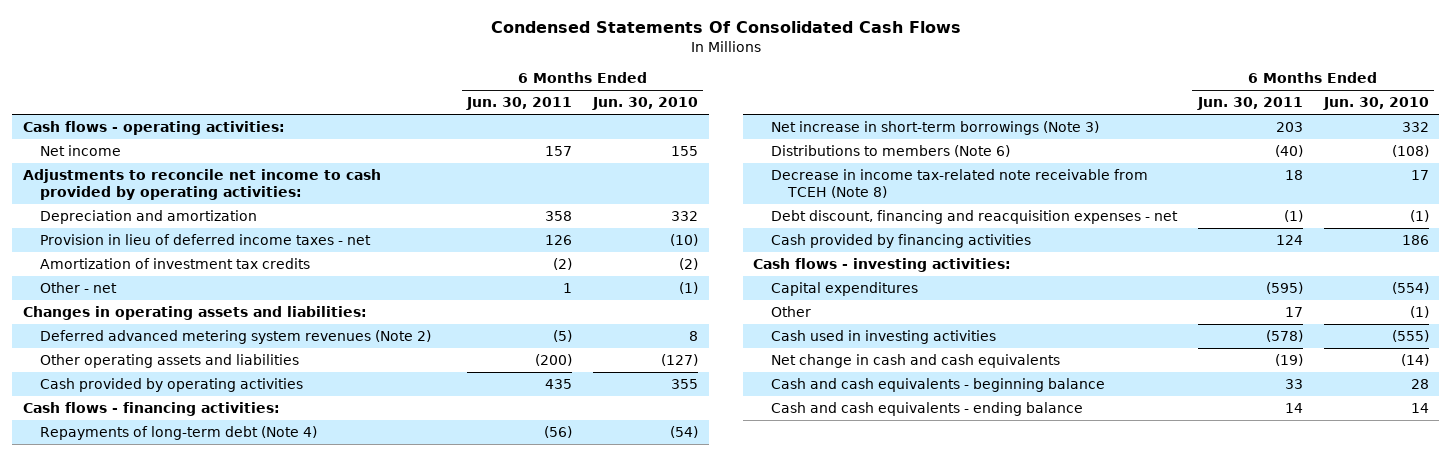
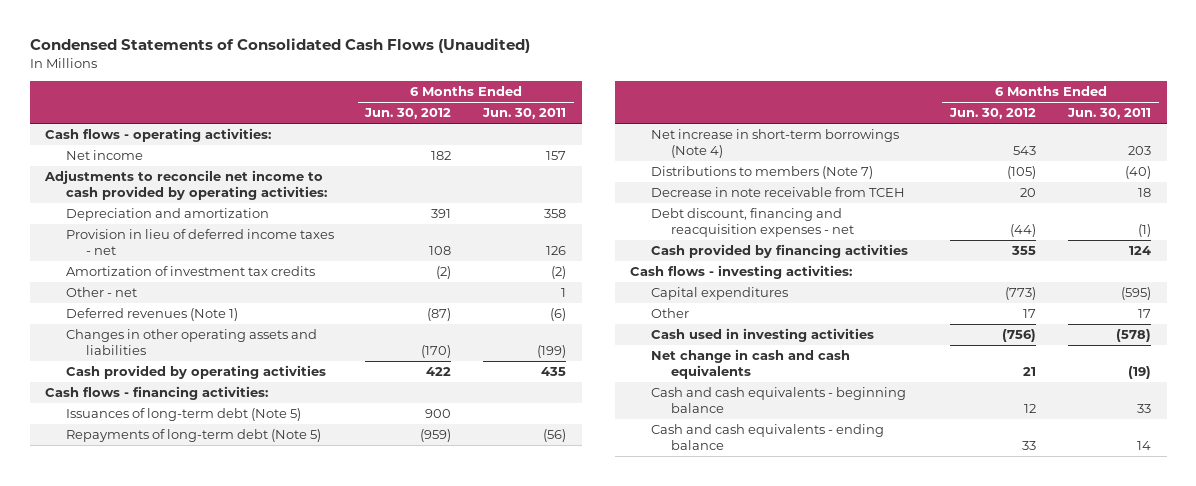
- Condensed Statements Of Consolidated Cash Flows
+ Condensed Statements of Consolidated Cash Flows (Unaudited)
- | 6 Months Ended Jun. 30, 2011 | 6 Months Ended Jun. 30, 2010
+ | 6 Months Ended Jun. 30, 2012 | 6 Months Ended Jun. 30, 2011
- Changes in operating assets and liabilities:
- Deferred advanced metering system revenues (Note 2) | (5) | 8
- Other operating assets and liabilities | (200) | (127)
+ Deferred revenues (Note 1) | (87) | (6)
+ Changes in other operating assets and liabilities | (170) | (199)
- Repayments of long-term debt (Note 4) | (56) | (54)
- Net increase in short-term borrowings (Note 3) | 203 | 332
- Distributions to members (Note 6) | (40) | (108)
- Decrease in income tax-related note receivable from TCEH (Note 8) | 18 | 17
+ Issuances of long-term debt (Note 5) | 900 |
+ Repayments of long-term debt (Note 5) | (959) | (56)
+ Net increase in short-term borrowings (Note 4) | 543 | 203
+ Distributions to members (Note 7) | (105) | (40)
+ Decrease in note receivable from TCEH | 20 | 18

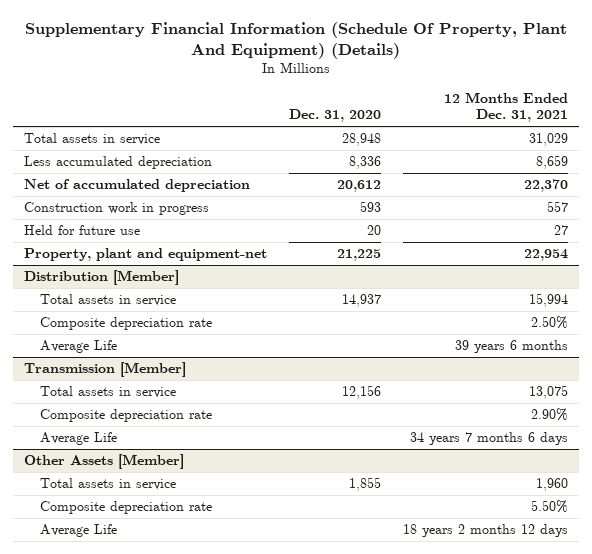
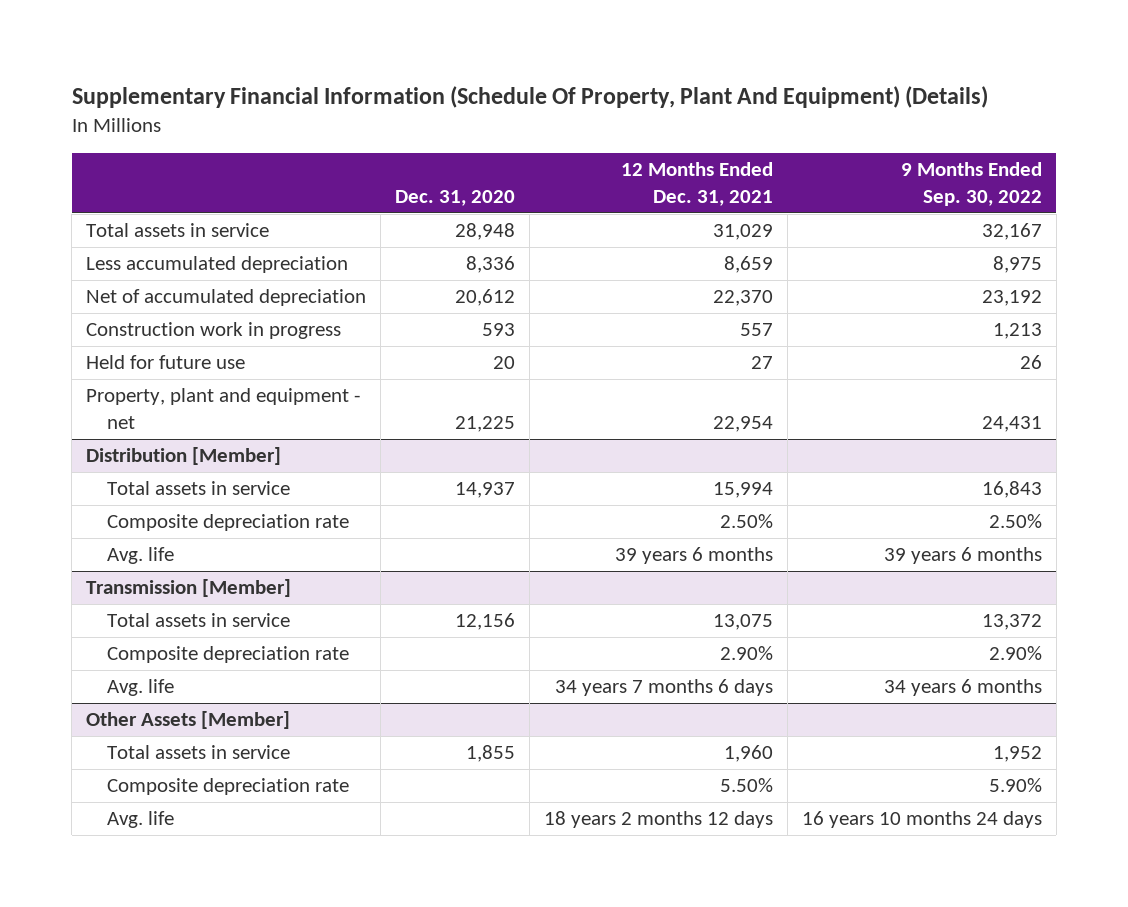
- | Dec. 31, 2020 | 12 Months Ended Dec. 31, 2021
+ | Dec. 31, 2020 | 12 Months Ended Dec. 31, 2021 | 9 Months Ended Sep. 30, 2022
- Property, plant and equipment-net | 21,225 | 22,954
+ Property, plant and equipment - net | 21,225 | 22,954 | 24,431
@ Distribution [Member]
- Average Life | | 39 years 6 months
+ Avg. life | | 39 years 6 months | 39 years 6 months
@ Transmission [Member]
- Average Life | | 34 years 7 months 6 days
+ Avg. life | | 34 years 7 months 6 days | 34 years 6 months
@ Other Assets [Member]
- Average Life | | 18 years 2 months 12 days
+ Avg. life | | 18 years 2 months 12 days | 16 years 10 months 24 days

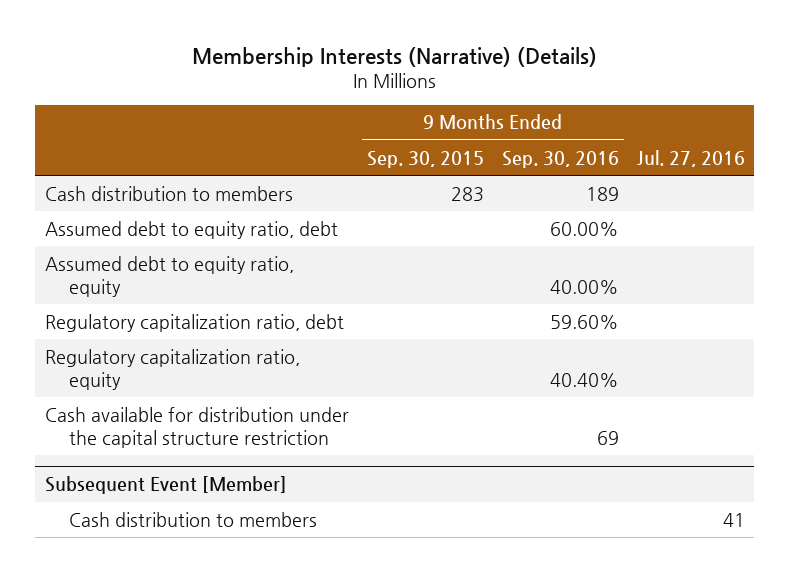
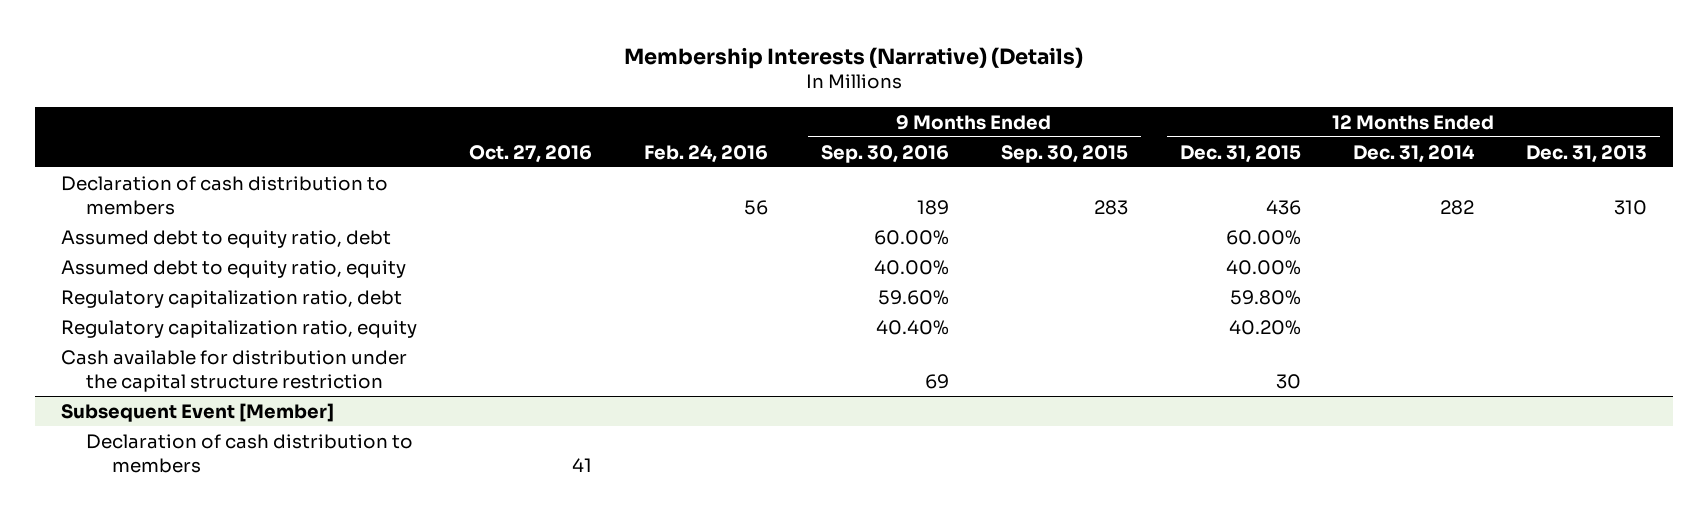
- | 9 Months Ended Sep. 30, 2015 | 9 Months Ended Sep. 30, 2016 | Jul. 27, 2016
+ | Oct. 27, 2016 | Feb. 24, 2016 | 9 Months Ended Sep. 30, 2016 | 9 Months Ended Sep. 30, 2015 | 12 Months Ended Dec. 31, 2015 | 12 Months Ended Dec. 31, 2014 | 12 Months Ended Dec. 31, 2013
- Cash distribution to members | 283 | 189 |
+ Declaration of cash distribution to members | | 56 | 189 | 283 | 436 | 282 | 310
@ Subsequent Event [Member]
- Cash distribution to members | | | 41
+ Declaration of cash distribution to members | 41 | | | | | |

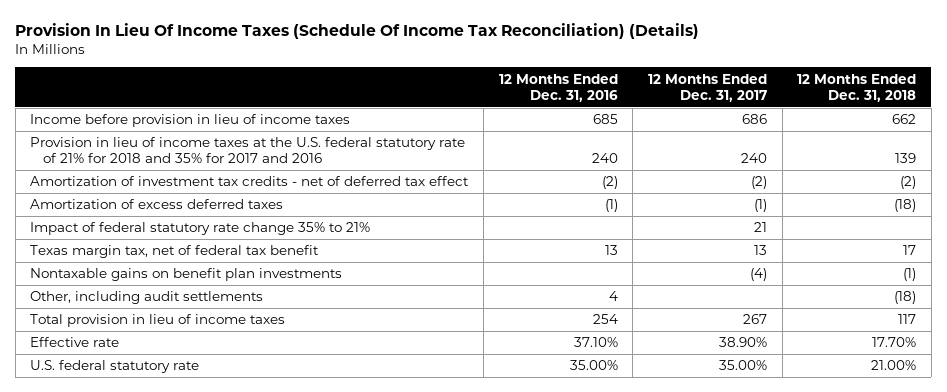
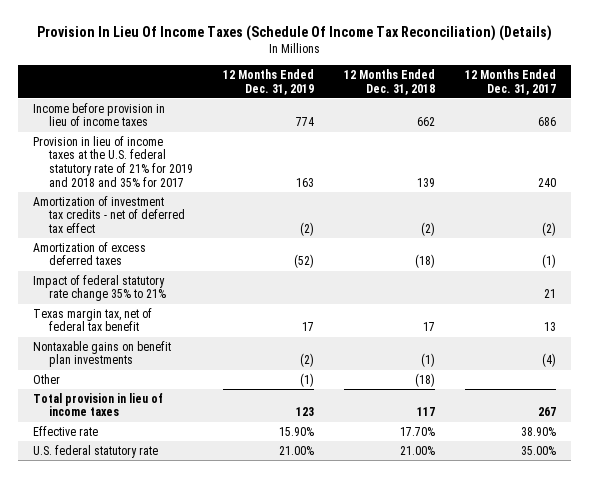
- | 12 Months Ended Dec. 31, 2016 | 12 Months Ended Dec. 31, 2017 | 12 Months Ended Dec. 31, 2018
+ | 12 Months Ended Dec. 31, 2019 | 12 Months Ended Dec. 31, 2018 | 12 Months Ended Dec. 31, 2017
- Provision in lieu of income taxes at the U.S. federal statutory rate of 21% for 2018 and 35% for 2017 and 2016 | 240 | 240 | 139
+ Provision in lieu of income taxes at the U.S. federal statutory rate of 21% for 2019 and 2018 and 35% for 2017 | 163 | 139 | 240
- Other, including audit settlements | 4 | | (18)
+ Other | (1) | (18) |

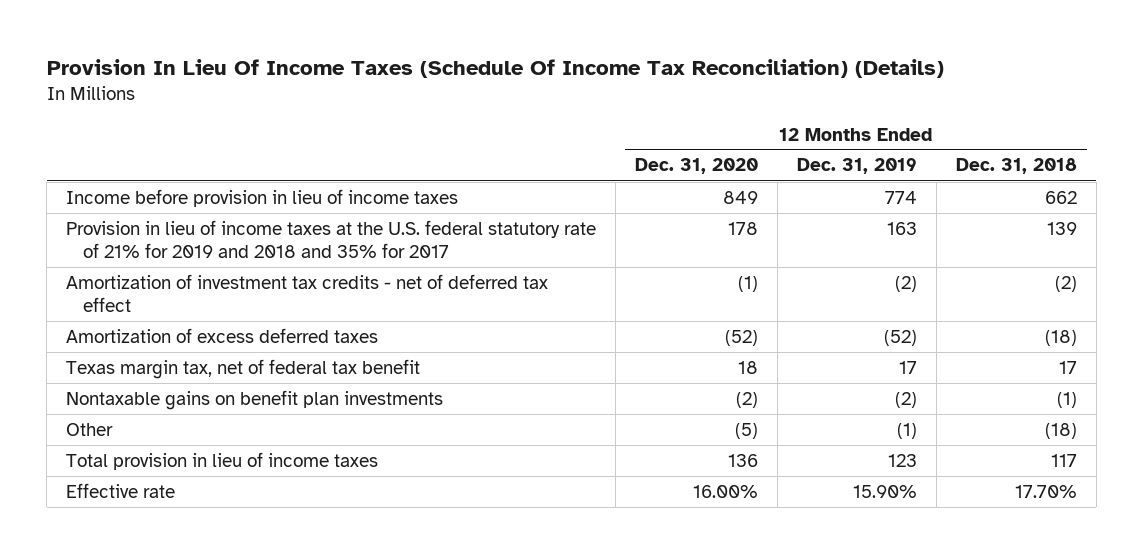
- | 12 Months Ended Dec. 31, 2019 | 12 Months Ended Dec. 31, 2018 | 12 Months Ended Dec. 31, 2017
+ | 12 Months Ended Dec. 31, 2020 | 12 Months Ended Dec. 31, 2019 | 12 Months Ended Dec. 31, 2018
- Impact of federal statutory rate change 35% to 21% | | | 21
- U.S. federal statutory rate | 21.00% | 21.00% | 35.00%

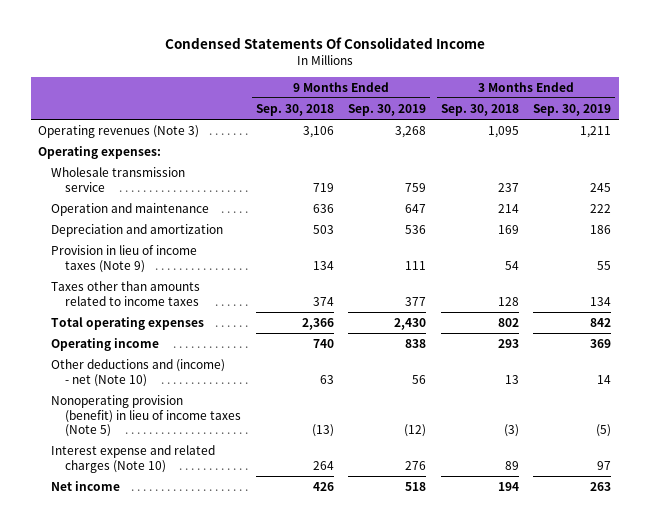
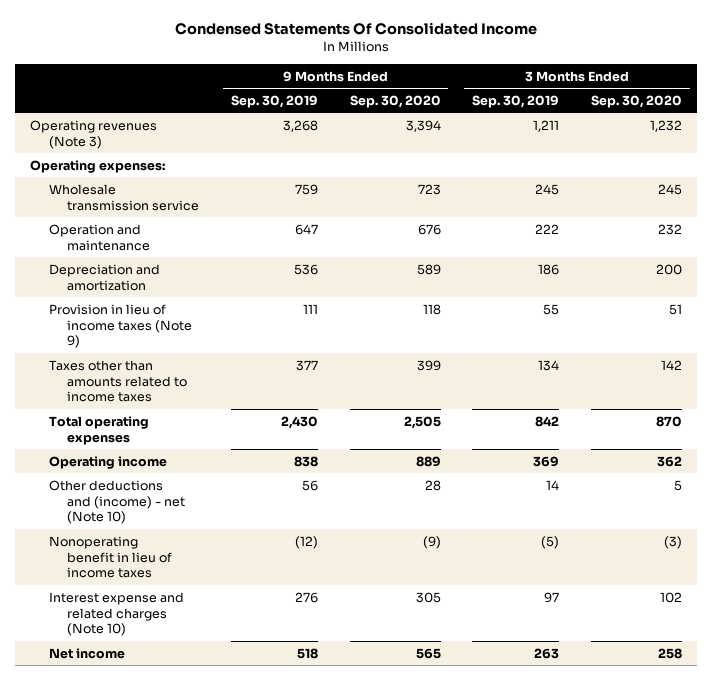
- | 9 Months Ended Sep. 30, 2018 | 9 Months Ended Sep. 30, 2019 | 3 Months Ended Sep. 30, 2018 | 3 Months Ended Sep. 30, 2019
+ | 9 Months Ended Sep. 30, 2019 | 9 Months Ended Sep. 30, 2020 | 3 Months Ended Sep. 30, 2019 | 3 Months Ended Sep. 30, 2020
- Nonoperating provision (benefit) in lieu of income taxes (Note 5) | (13) | (12) | (3) | (5)
+ Nonoperating benefit in lieu of income taxes | (12) | (9) | (5) | (3)

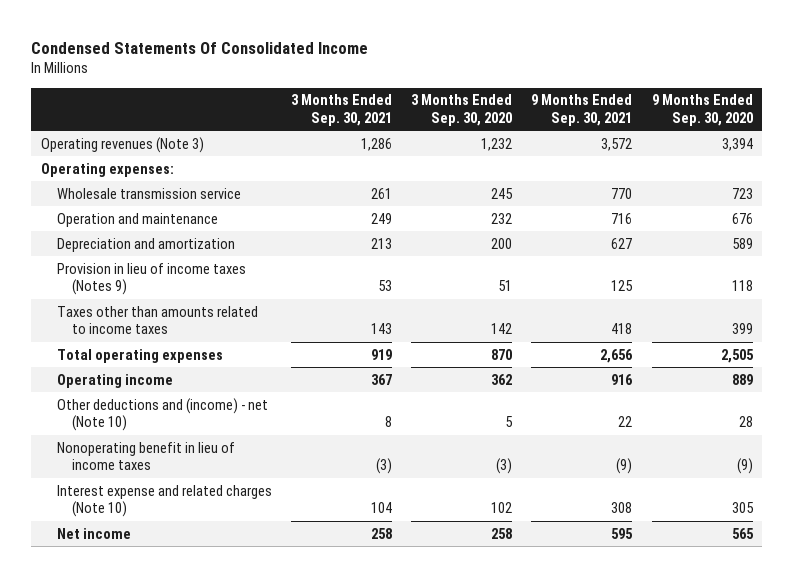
- | 9 Months Ended Sep. 30, 2019 | 9 Months Ended Sep. 30, 2020 | 3 Months Ended Sep. 30, 2019 | 3 Months Ended Sep. 30, 2020
+ | 3 Months Ended Sep. 30, 2021 | 3 Months Ended Sep. 30, 2020 | 9 Months Ended Sep. 30, 2021 | 9 Months Ended Sep. 30, 2020
- Provision in lieu of income taxes (Note 9) | 111 | 118 | 55 | 51
+ Provision in lieu of income taxes (Notes 9) | 53 | 51 | 125 | 118

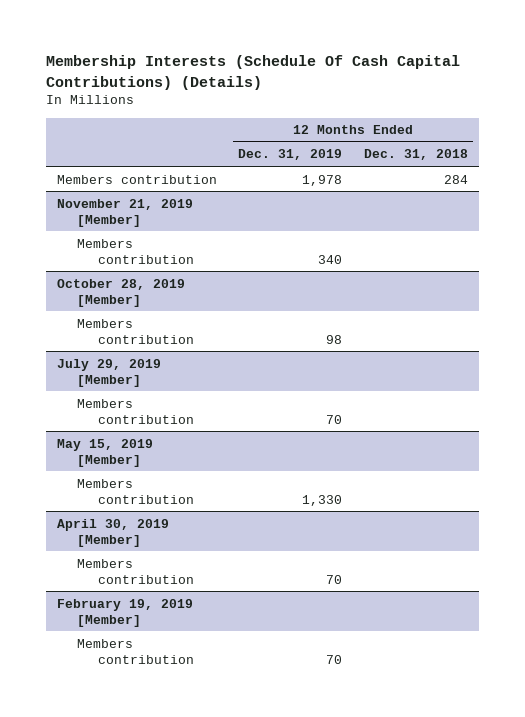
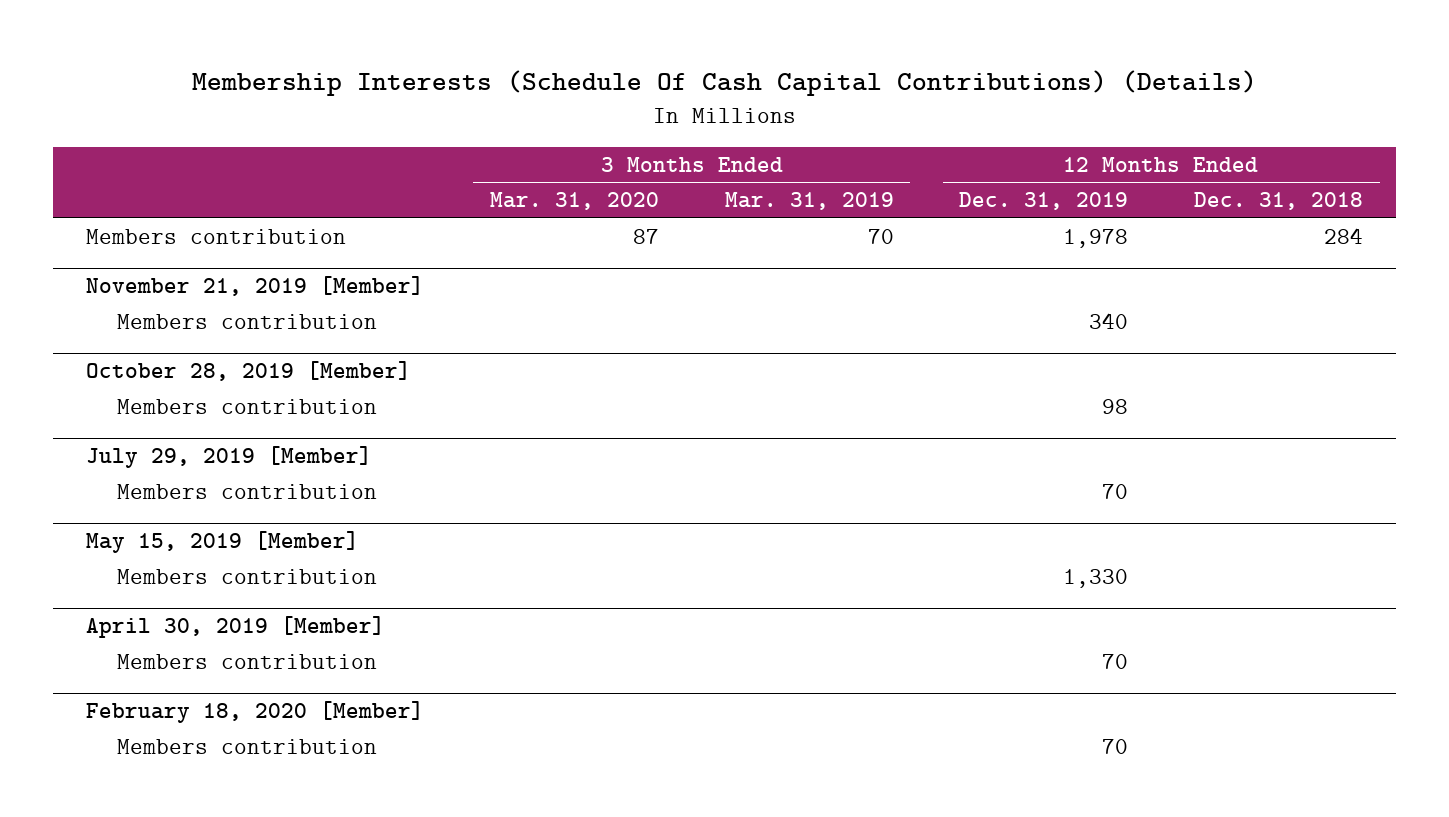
- | 12 Months Ended Dec. 31, 2019 | 12 Months Ended Dec. 31, 2018
+ | 3 Months Ended Mar. 31, 2020 | 3 Months Ended Mar. 31, 2019 | 12 Months Ended Dec. 31, 2019 | 12 Months Ended Dec. 31, 2018
- February 19, 2019 [Member]
+ February 18, 2020 [Member]

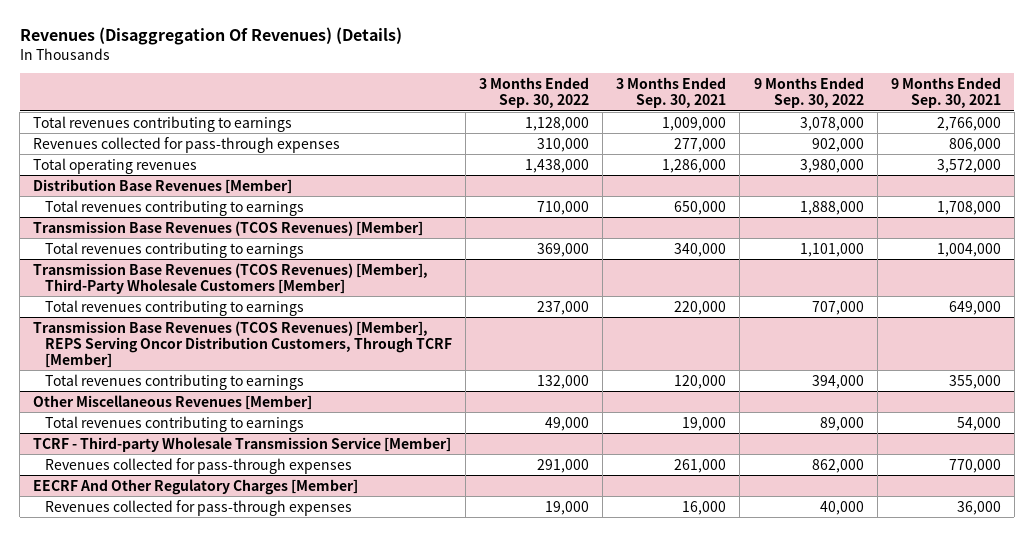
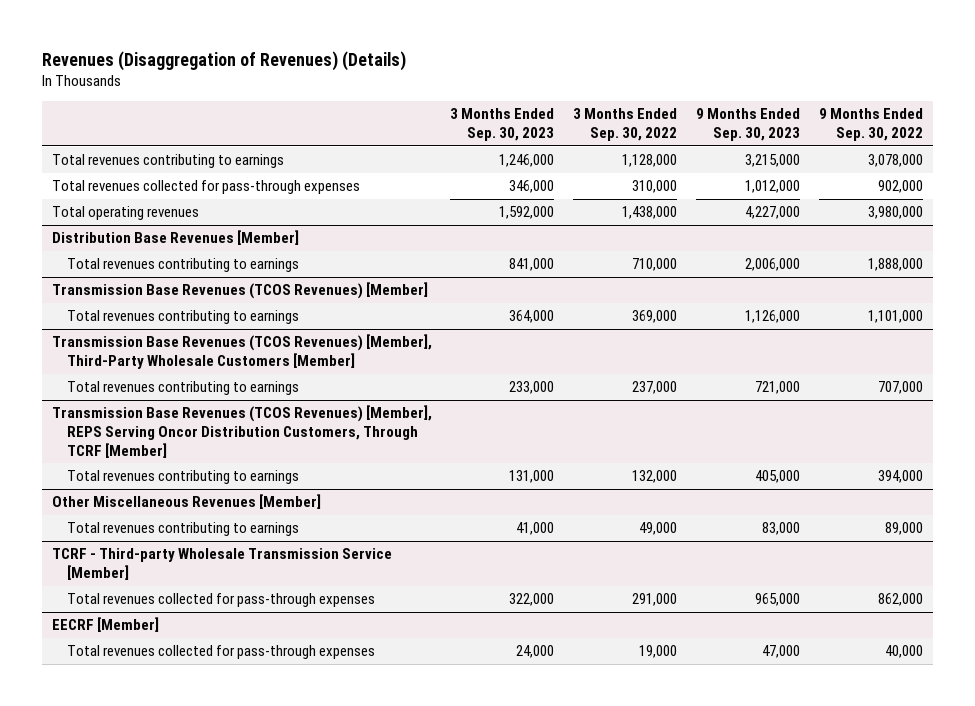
- Revenues (Disaggregation Of Revenues) (Details)
+ Revenues (Disaggregation of Revenues) (Details)
- | 3 Months Ended Sep. 30, 2022 | 3 Months Ended Sep. 30, 2021 | 9 Months Ended Sep. 30, 2022 | 9 Months Ended Sep. 30, 2021
+ | 3 Months Ended Sep. 30, 2023 | 3 Months Ended Sep. 30, 2022 | 9 Months Ended Sep. 30, 2023 | 9 Months Ended Sep. 30, 2022
- Revenues collected for pass-through expenses | 310,000 | 277,000 | 902,000 | 806,000
+ Total revenues collected for pass-through expenses | 346,000 | 310,000 | 1,012,000 | 902,000
@ TCRF - Third-party Wholesale Transmission Service [Member]
- Revenues collected for pass-through expenses | 291,000 | 261,000 | 862,000 | 770,000
- EECRF And Other Regulatory Charges [Member]
- Revenues collected for pass-through expenses | 19,000 | 16,000 | 40,000 | 36,000
@ TCRF - Third-party Wholesale Transmission Service [Member]
+ Total revenues collected for pass-through expenses | 322,000 | 291,000 | 965,000 | 862,000
+ EECRF [Member]
+ Total revenues collected for pass-through expenses | 24,000 | 19,000 | 47,000 | 40,000

